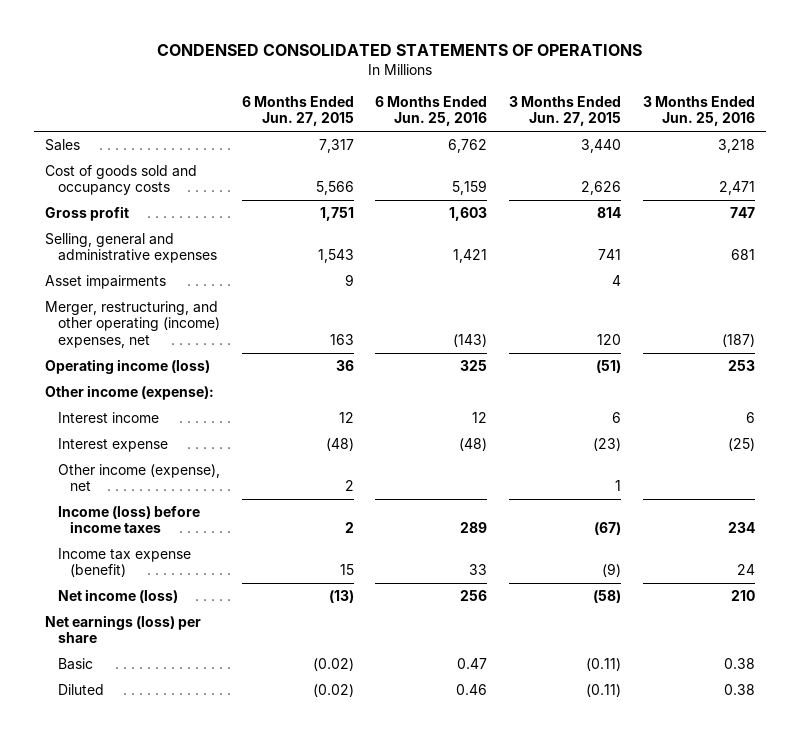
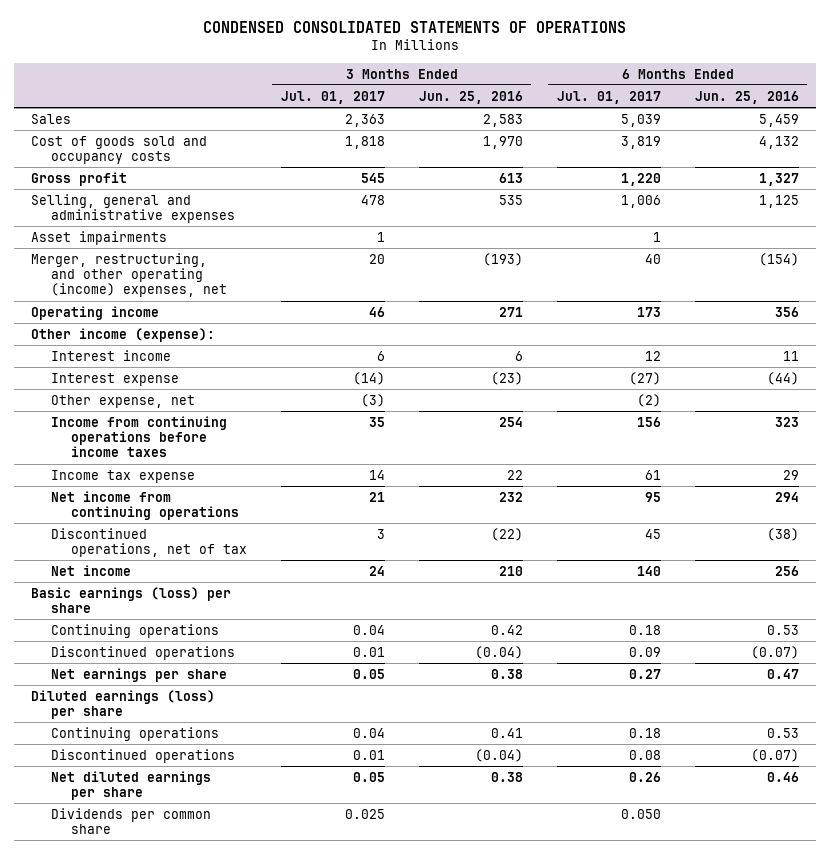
- | 6 Months Ended Jun. 27, 2015 | 6 Months Ended Jun. 25, 2016 | 3 Months Ended Jun. 27, 2015 | 3 Months Ended Jun. 25, 2016
+ | 3 Months Ended Jul. 01, 2017 | 3 Months Ended Jun. 25, 2016 | 6 Months Ended Jul. 01, 2017 | 6 Months Ended Jun. 25, 2016
- Sales | 7,317 | 6,762 | 3,440 | 3,218
- Cost of goods sold and occupancy costs | 5,566 | 5,159 | 2,626 | 2,471
- Gross profit | 1,751 | 1,603 | 814 | 747
- Selling, general and administrative expenses | 1,543 | 1,421 | 741 | 681
+ Sales | 2,363 | 2,583 | 5,039 | 5,459
+ Cost of goods sold and occupancy costs | 1,818 | 1,970 | 3,819 | 4,132
+ Gross profit | 545 | 613 | 1,220 | 1,327
+ Selling, general and administrative expenses | 478 | 535 | 1,006 | 1,125
- Merger, restructuring, and other operating (income) expenses, net | 163 | (143) | 120 | (187)
- Operating income (loss) | 36 | 325 | (51) | 253
+ Merger, restructuring, and other operating (income) expenses, net | 20 | (193) | 40 | (154)
+ Operating income | 46 | 271 | 173 | 356
- Interest income | 12 | 12 | 6 | 6
- Interest expense | (48) | (48) | (23) | (25)
- Other income (expense), net | 2 | | 1 |
- Income (loss) before income taxes | 2 | 289 | (67) | 234
- Income tax expense (benefit) | 15 | 33 | (9) | 24
- Net income (loss) | (13) | 256 | (58) | 210
- Net earnings (loss) per share
- Basic | (0.02) | 0.47 | (0.11) | 0.38
- Diluted | (0.02) | 0.46 | (0.11) | 0.38
+ Interest income | 6 | 6 | 12 | 11
+ Interest expense | (14) | (23) | (27) | (44)
+ Other expense, net | (3) | | (2) |
+ Income from continuing operations before income taxes | 35 | 254 | 156 | 323
+ Income tax expense | 14 | 22 | 61 | 29
+ Net income from continuing operations | 21 | 232 | 95 | 294
+ Discontinued operations, net of tax | 3 | (22) | 45 | (38)
+ Net income | 24 | 210 | 140 | 256
+ Basic earnings (loss) per share
+ Continuing operations | 0.04 | 0.42 | 0.18 | 0.53
+ Discontinued operations | 0.01 | (0.04) | 0.09 | (0.07)
+ Net earnings per share | 0.05 | 0.38 | 0.27 | 0.47
+ Diluted earnings (loss) per share
+ Continuing operations | 0.04 | 0.41 | 0.18 | 0.53
+ Discontinued operations | 0.01 | (0.04) | 0.08 | (0.07)
+ Net diluted earnings per share | 0.05 | 0.38 | 0.26 | 0.46
+ Dividends per common share | 0.025 | | 0.050 |

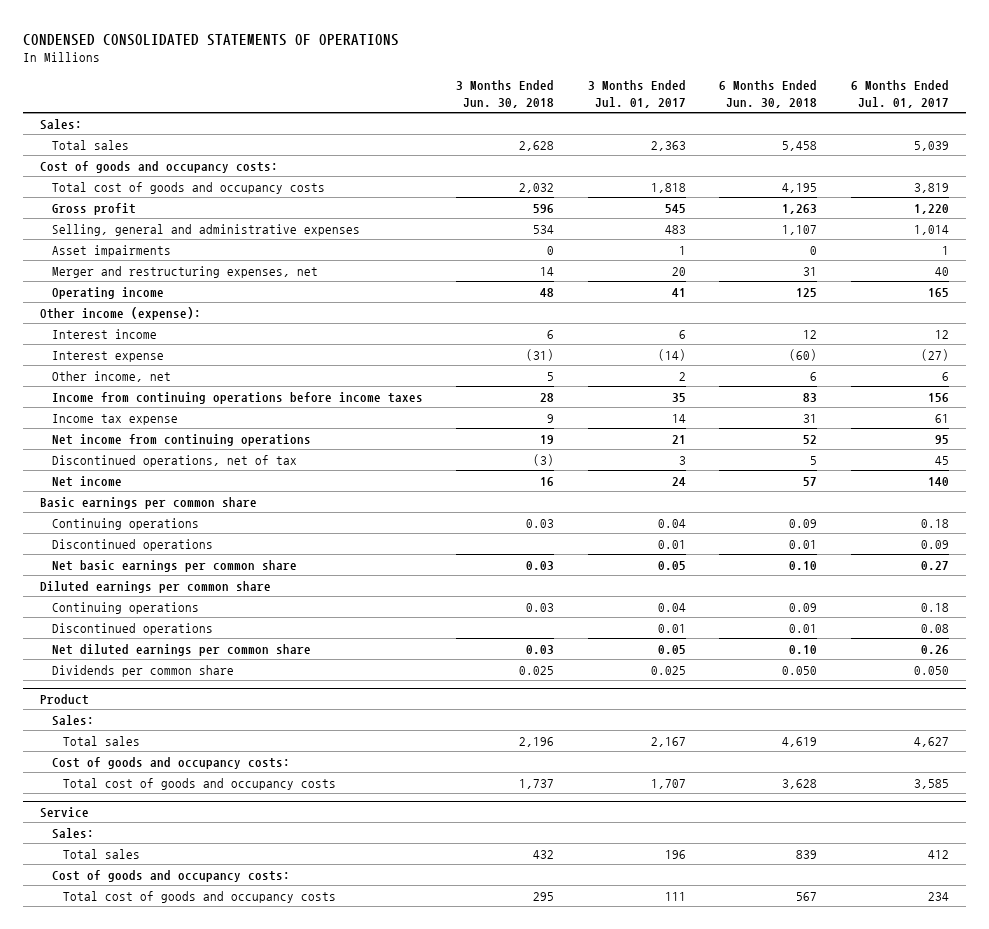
- | 3 Months Ended Jul. 01, 2017 | 3 Months Ended Jun. 25, 2016 | 6 Months Ended Jul. 01, 2017 | 6 Months Ended Jun. 25, 2016
+ | 3 Months Ended Jun. 30, 2018 | 3 Months Ended Jul. 01, 2017 | 6 Months Ended Jun. 30, 2018 | 6 Months Ended Jul. 01, 2017
- Sales | 2,363 | 2,583 | 5,039 | 5,459
- Cost of goods sold and occupancy costs | 1,818 | 1,970 | 3,819 | 4,132
+ Sales:
+ Total sales | 2,628 | 2,363 | 5,458 | 5,039
+ Cost of goods and occupancy costs:
+ Total cost of goods and occupancy costs | 2,032 | 1,818 | 4,195 | 3,819
- Selling, general and administrative expenses | 478 | 535 | 1,006 | 1,125
+ Selling, general and administrative expenses | 534 | 483 | 1,107 | 1,014
- Merger, restructuring, and other operating (income) expenses, net | 20 | (193) | 40 | (154)
- Operating income | 46 | 271 | 173 | 356
+ Merger and restructuring expenses, net | 14 | 20 | 31 | 40
+ Operating income | 48 | 41 | 125 | 165
- Other expense, net | (3) | | (2) |
+ Other income, net | 5 | 2 | 6 | 6
- Basic earnings (loss) per share
+ Basic earnings per common share
- Net earnings per share | 0.05 | 0.38 | 0.27 | 0.47
- Diluted earnings (loss) per share
+ Net basic earnings per common share | 0.03 | 0.05 | 0.10 | 0.27
+ Diluted earnings per common share
- Net diluted earnings per share | 0.05 | 0.38 | 0.26 | 0.46
+ Net diluted earnings per common share | 0.03 | 0.05 | 0.10 | 0.26
+ Product
+ Sales:
+ Total sales | 2,196 | 2,167 | 4,619 | 4,627
+ Cost of goods and occupancy costs:
+ Total cost of goods and occupancy costs | 1,737 | 1,707 | 3,628 | 3,585
+ Service
+ Sales:
+ Total sales | 432 | 196 | 839 | 412
+ Cost of goods and occupancy costs:
+ Total cost of goods and occupancy costs | 295 | 111 | 567 | 234

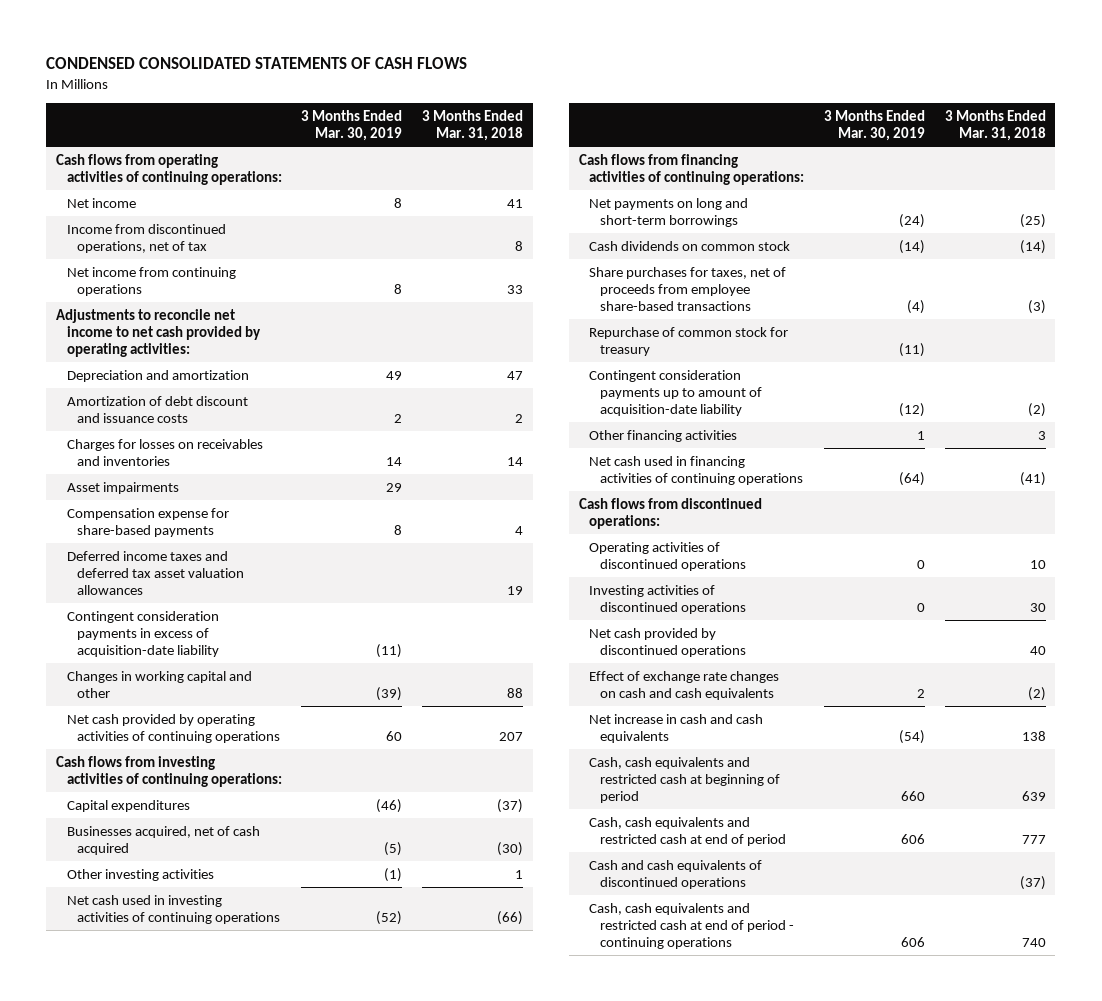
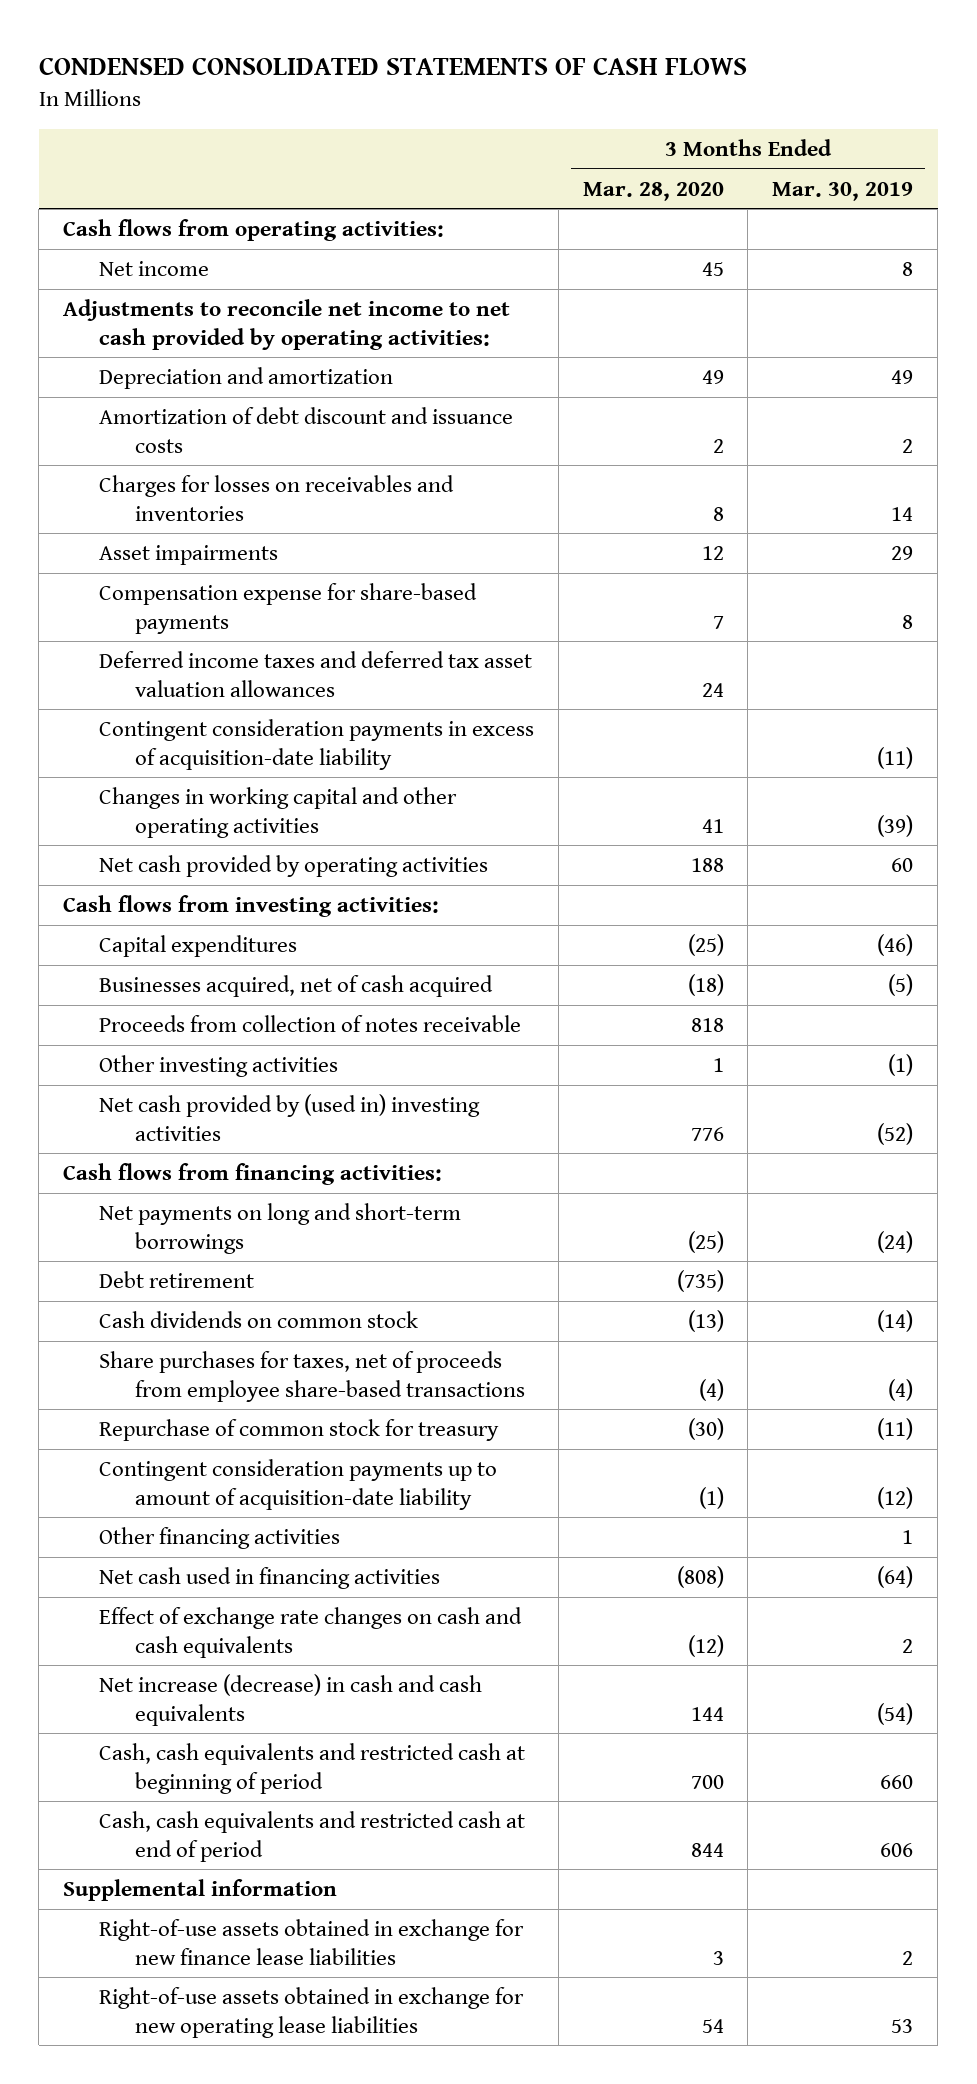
- | 3 Months Ended Mar. 30, 2019 | 3 Months Ended Mar. 31, 2018
+ | 3 Months Ended Mar. 28, 2020 | 3 Months Ended Mar. 30, 2019
- Cash flows from operating activities of continuing operations:
+ Cash flows from operating activities:
- Income from discontinued operations, net of tax | | 8
- Net income from continuing operations | 8 | 33
- Changes in working capital and other | (39) | 88
- Net cash provided by operating activities of continuing operations | 60 | 207
- Cash flows from investing activities of continuing operations:
+ Changes in working capital and other operating activities | 41 | (39)
+ Net cash provided by operating activities | 188 | 60
+ Cash flows from investing activities:
+ Proceeds from collection of notes receivable | 818 |
- Net cash used in investing activities of continuing operations | (52) | (66)
- Cash flows from financing activities of continuing operations:
+ Net cash provided by (used in) investing activities | 776 | (52)
+ Cash flows from financing activities:
+ Debt retirement | (735) |
- Net cash used in financing activities of continuing operations | (64) | (41)
- Cash flows from discontinued operations:
- Operating activities of discontinued operations | 0 | 10
- Investing activities of discontinued operations | 0 | 30
- Net cash provided by discontinued operations | | 40
+ Net cash used in financing activities | (808) | (64)
- Net increase in cash and cash equivalents | (54) | 138
+ Net increase (decrease) in cash and cash equivalents | 144 | (54)
- Cash and cash equivalents of discontinued operations | | (37)
- Cash, cash equivalents and restricted cash at end of period - continuing operations | 606 | 740
+ Supplemental information
+ Right-of-use assets obtained in exchange for new finance lease liabilities | 3 | 2
+ Right-of-use assets obtained in exchange for new operating lease liabilities | 54 | 53

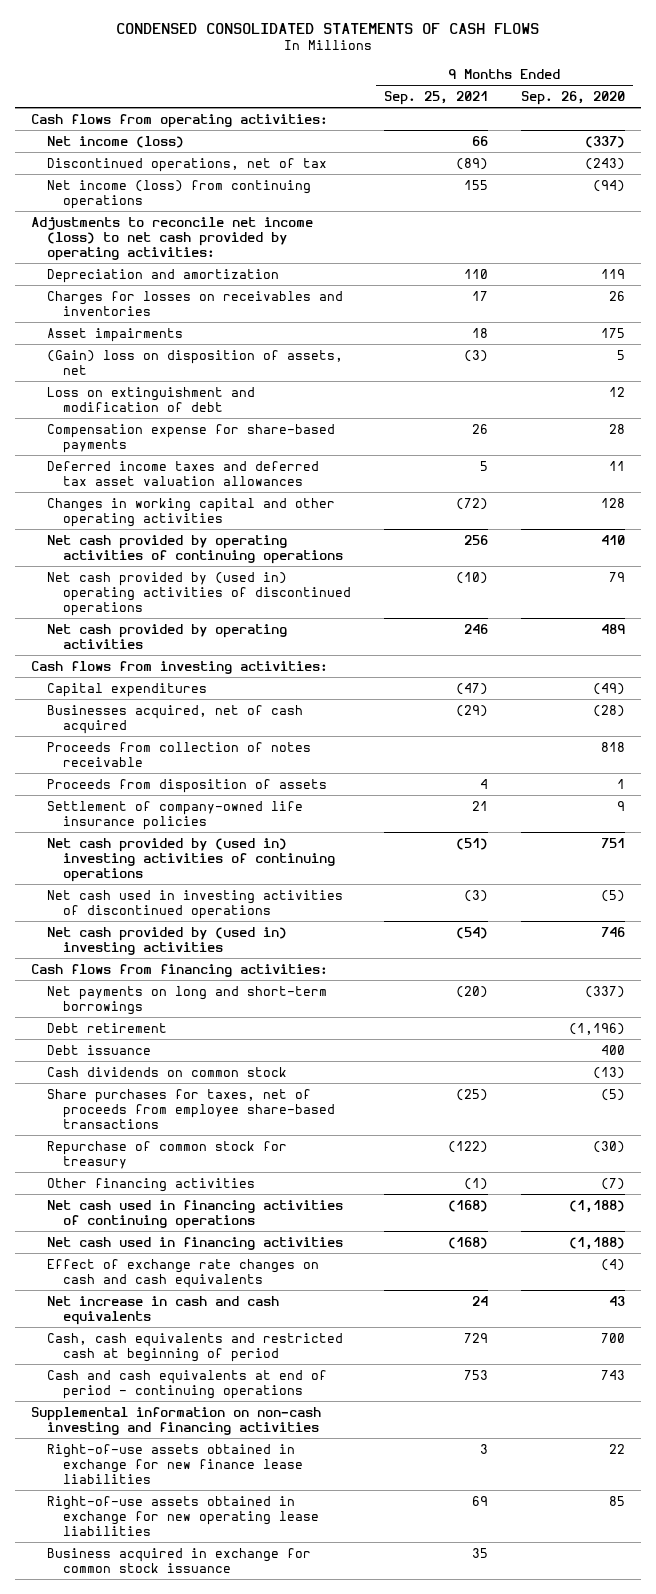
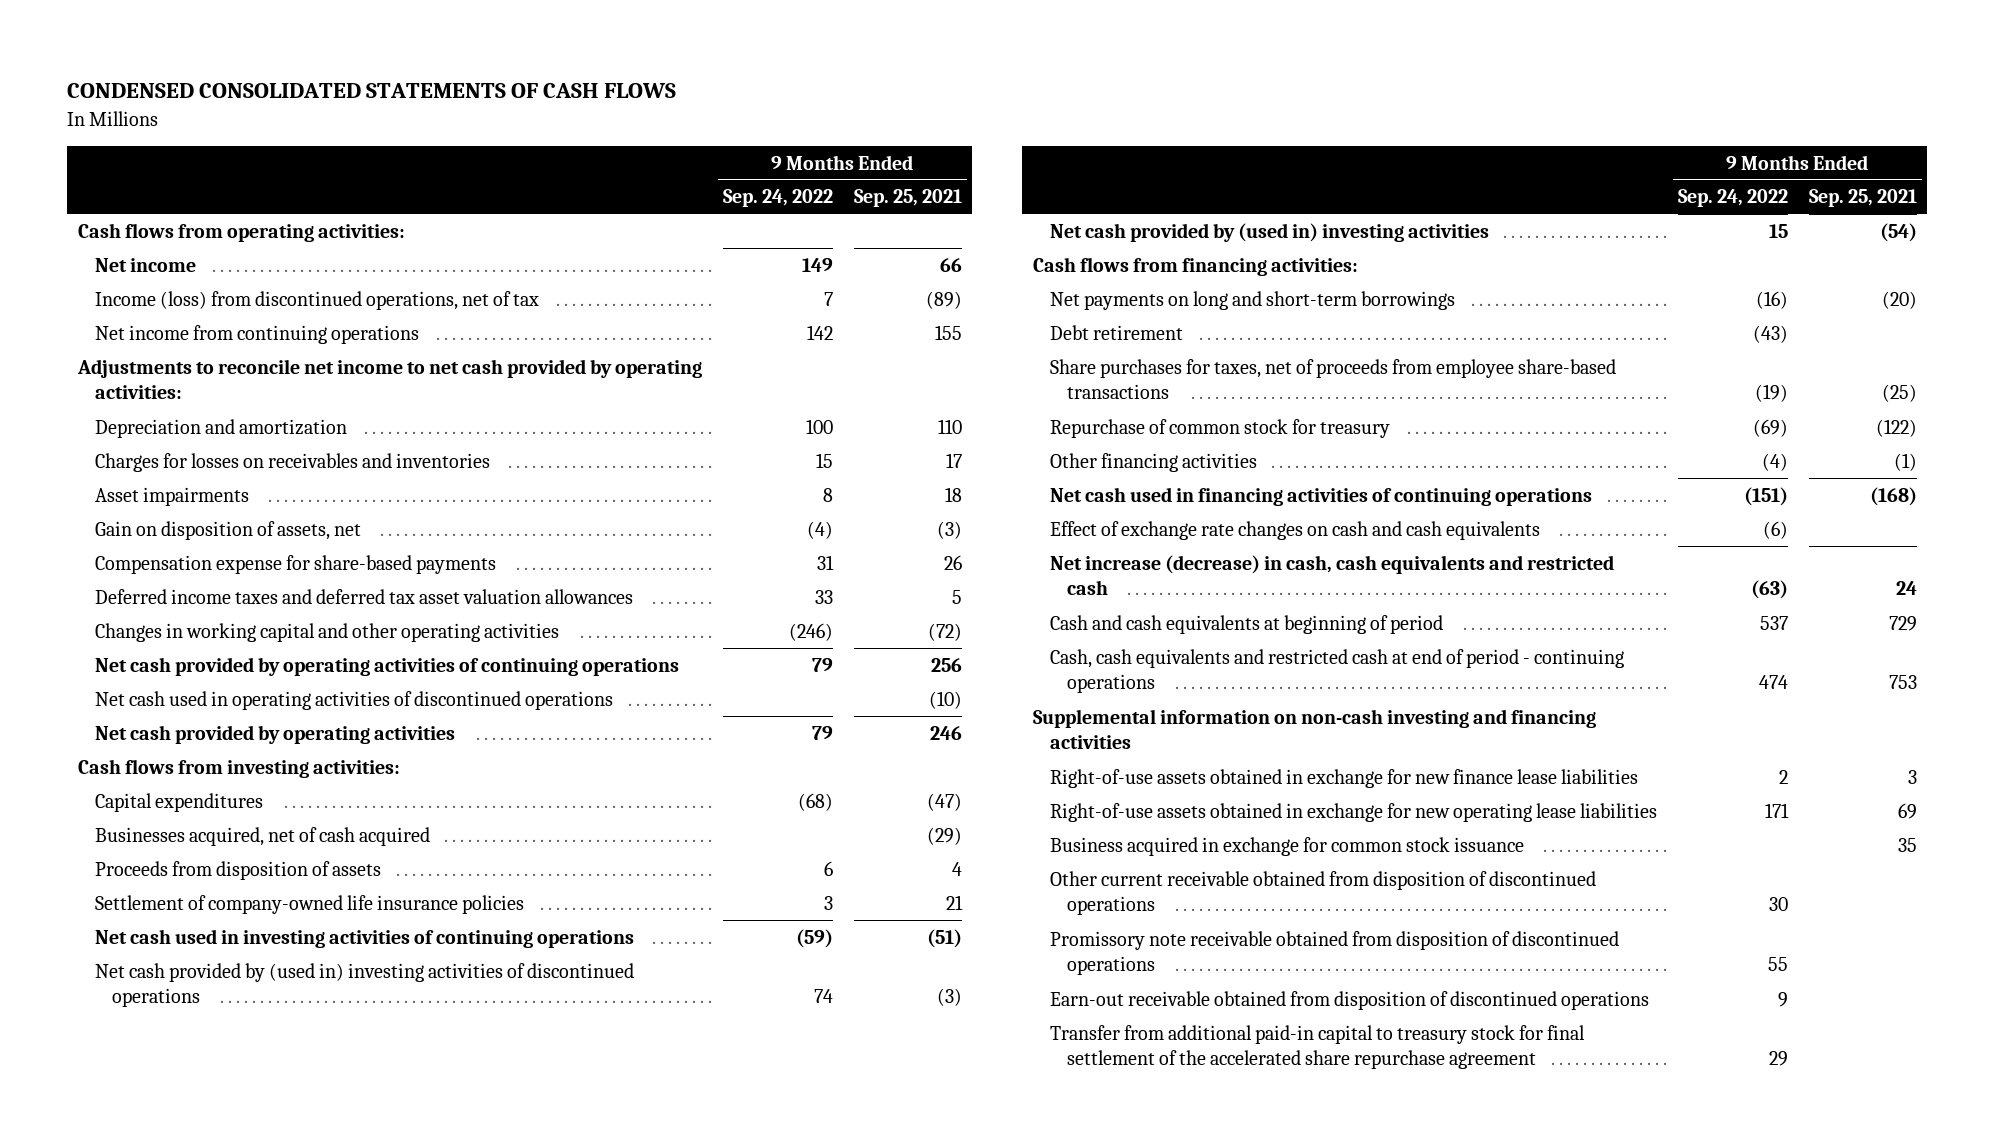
- | 9 Months Ended Sep. 25, 2021 | 9 Months Ended Sep. 26, 2020
+ | 9 Months Ended Sep. 24, 2022 | 9 Months Ended Sep. 25, 2021
- Net income (loss) | 66 | (337)
- Discontinued operations, net of tax | (89) | (243)
- Net income (loss) from continuing operations | 155 | (94)
- Adjustments to reconcile net income (loss) to net cash provided by operating activities:
+ Net income | 149 | 66
+ Income (loss) from discontinued operations, net of tax | 7 | (89)
+ Net income from continuing operations | 142 | 155
+ Adjustments to reconcile net income to net cash provided by operating activities:
- (Gain) loss on disposition of assets, net | (3) | 5
- Loss on extinguishment and modification of debt | | 12
+ Gain on disposition of assets, net | (4) | (3)
- Net cash provided by (used in) operating activities of discontinued operations | (10) | 79
+ Net cash used in operating activities of discontinued operations | | (10)
- Proceeds from collection of notes receivable | | 818
- Net cash provided by (used in) investing activities of continuing operations | (51) | 751
- Net cash used in investing activities of discontinued operations | (3) | (5)
+ Net cash used in investing activities of continuing operations | (59) | (51)
+ Net cash provided by (used in) investing activities of discontinued operations | 74 | (3)
- Debt issuance | | 400
- Cash dividends on common stock | | (13)
- Net cash used in financing activities | (168) | (1,188)
- Net increase in cash and cash equivalents | 24 | 43
- Cash, cash equivalents and restricted cash at beginning of period | 729 | 700
- Cash and cash equivalents at end of period - continuing operations | 753 | 743
+ Net increase (decrease) in cash, cash equivalents and restricted cash | (63) | 24
+ Cash and cash equivalents at beginning of period | 537 | 729
+ Cash, cash equivalents and restricted cash at end of period - continuing operations | 474 | 753
+ Other current receivable obtained from disposition of discontinued operations | 30 |
+ Promissory note receivable obtained from disposition of discontinued operations | 55 |
+ Earn-out receivable obtained from disposition of discontinued operations | 9 |
+ Transfer from additional paid-in capital to treasury stock for final settlement of the accelerated share repurchase agreement | 29 |

